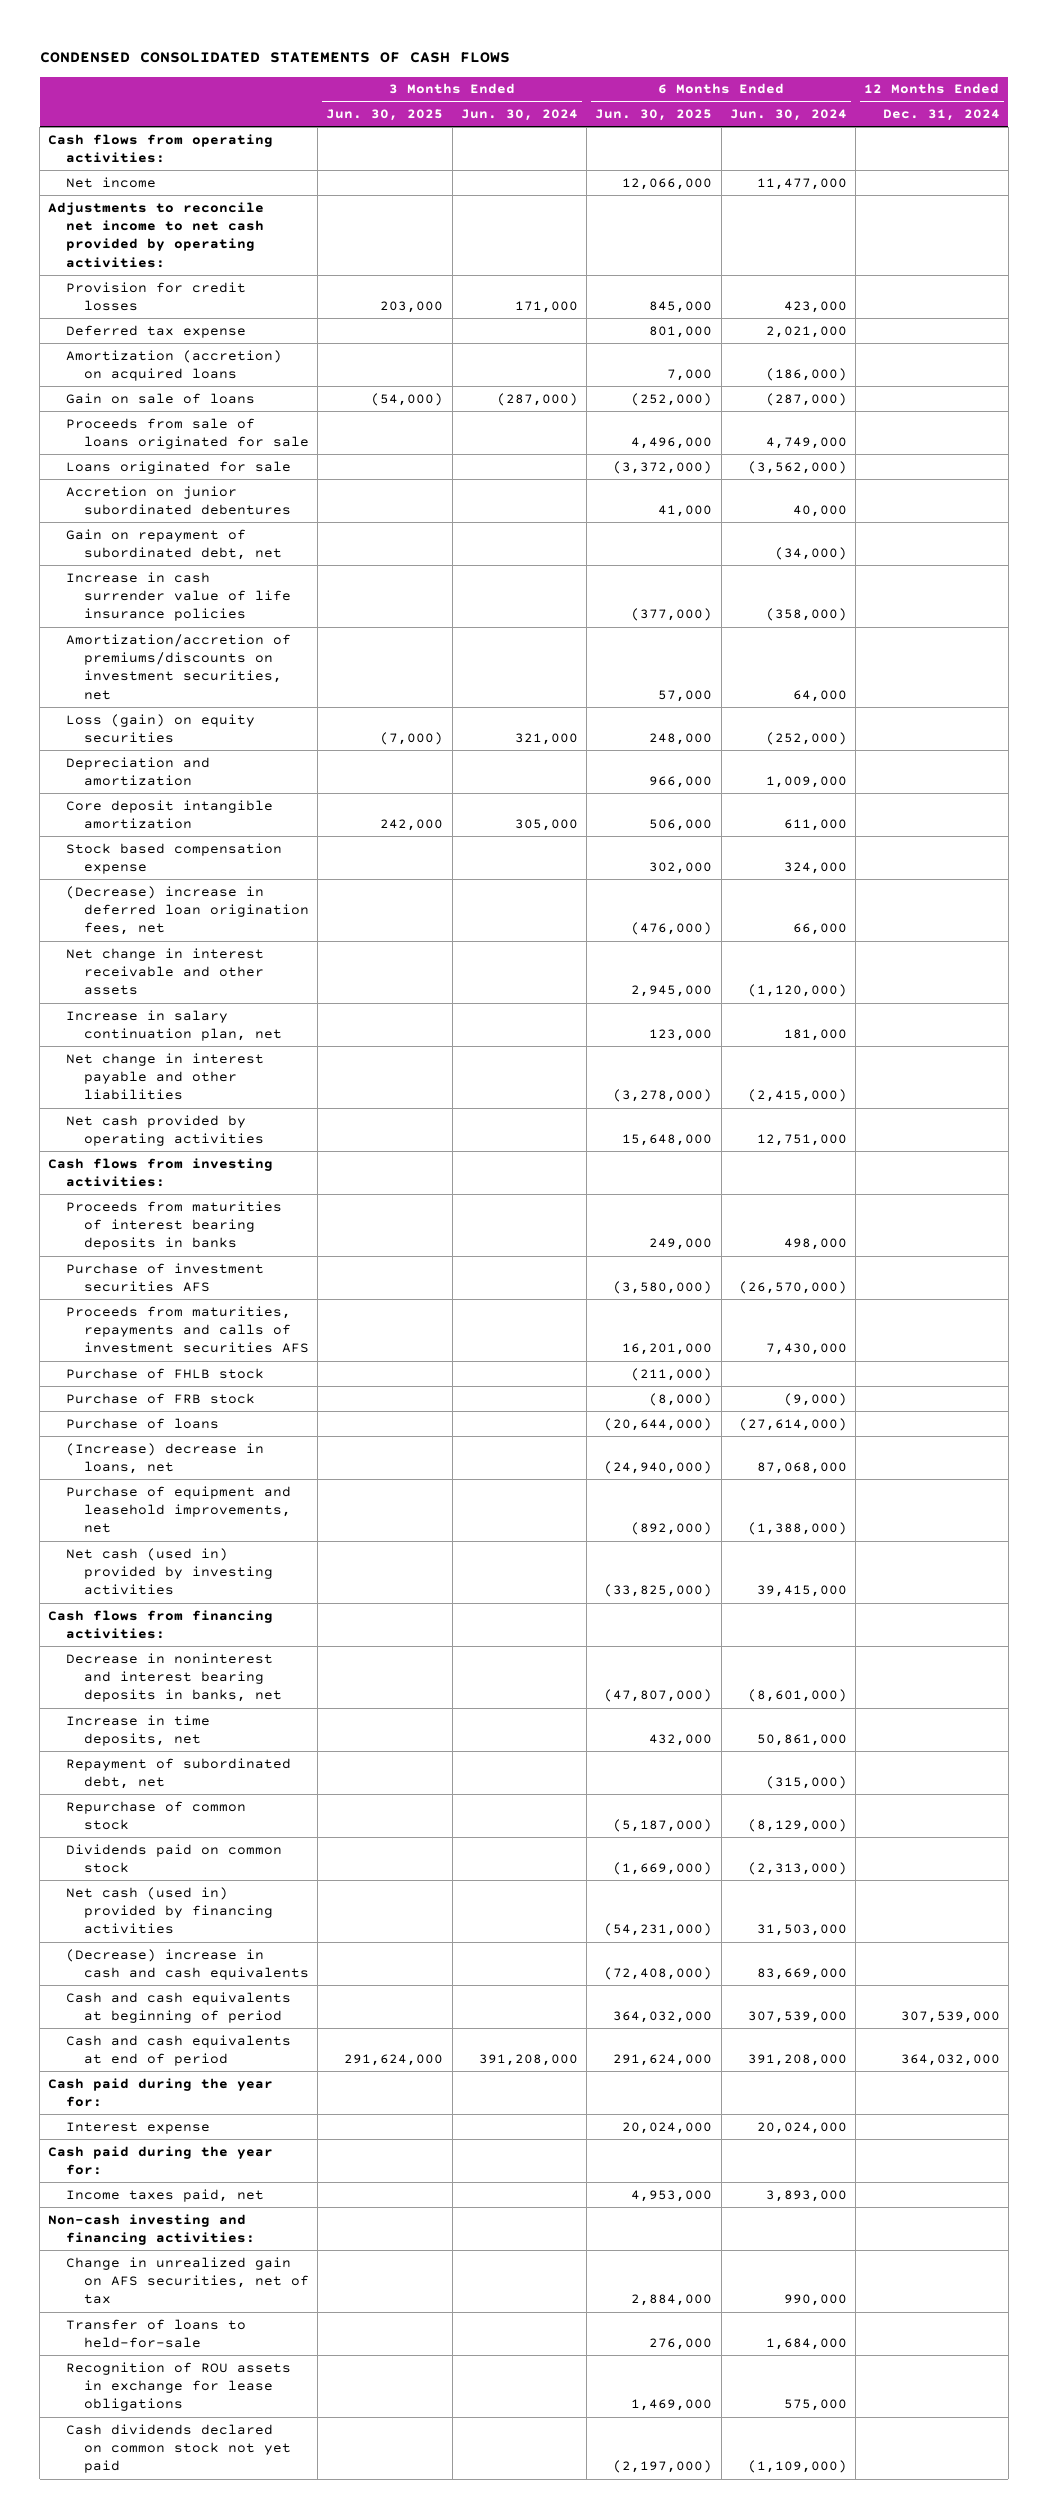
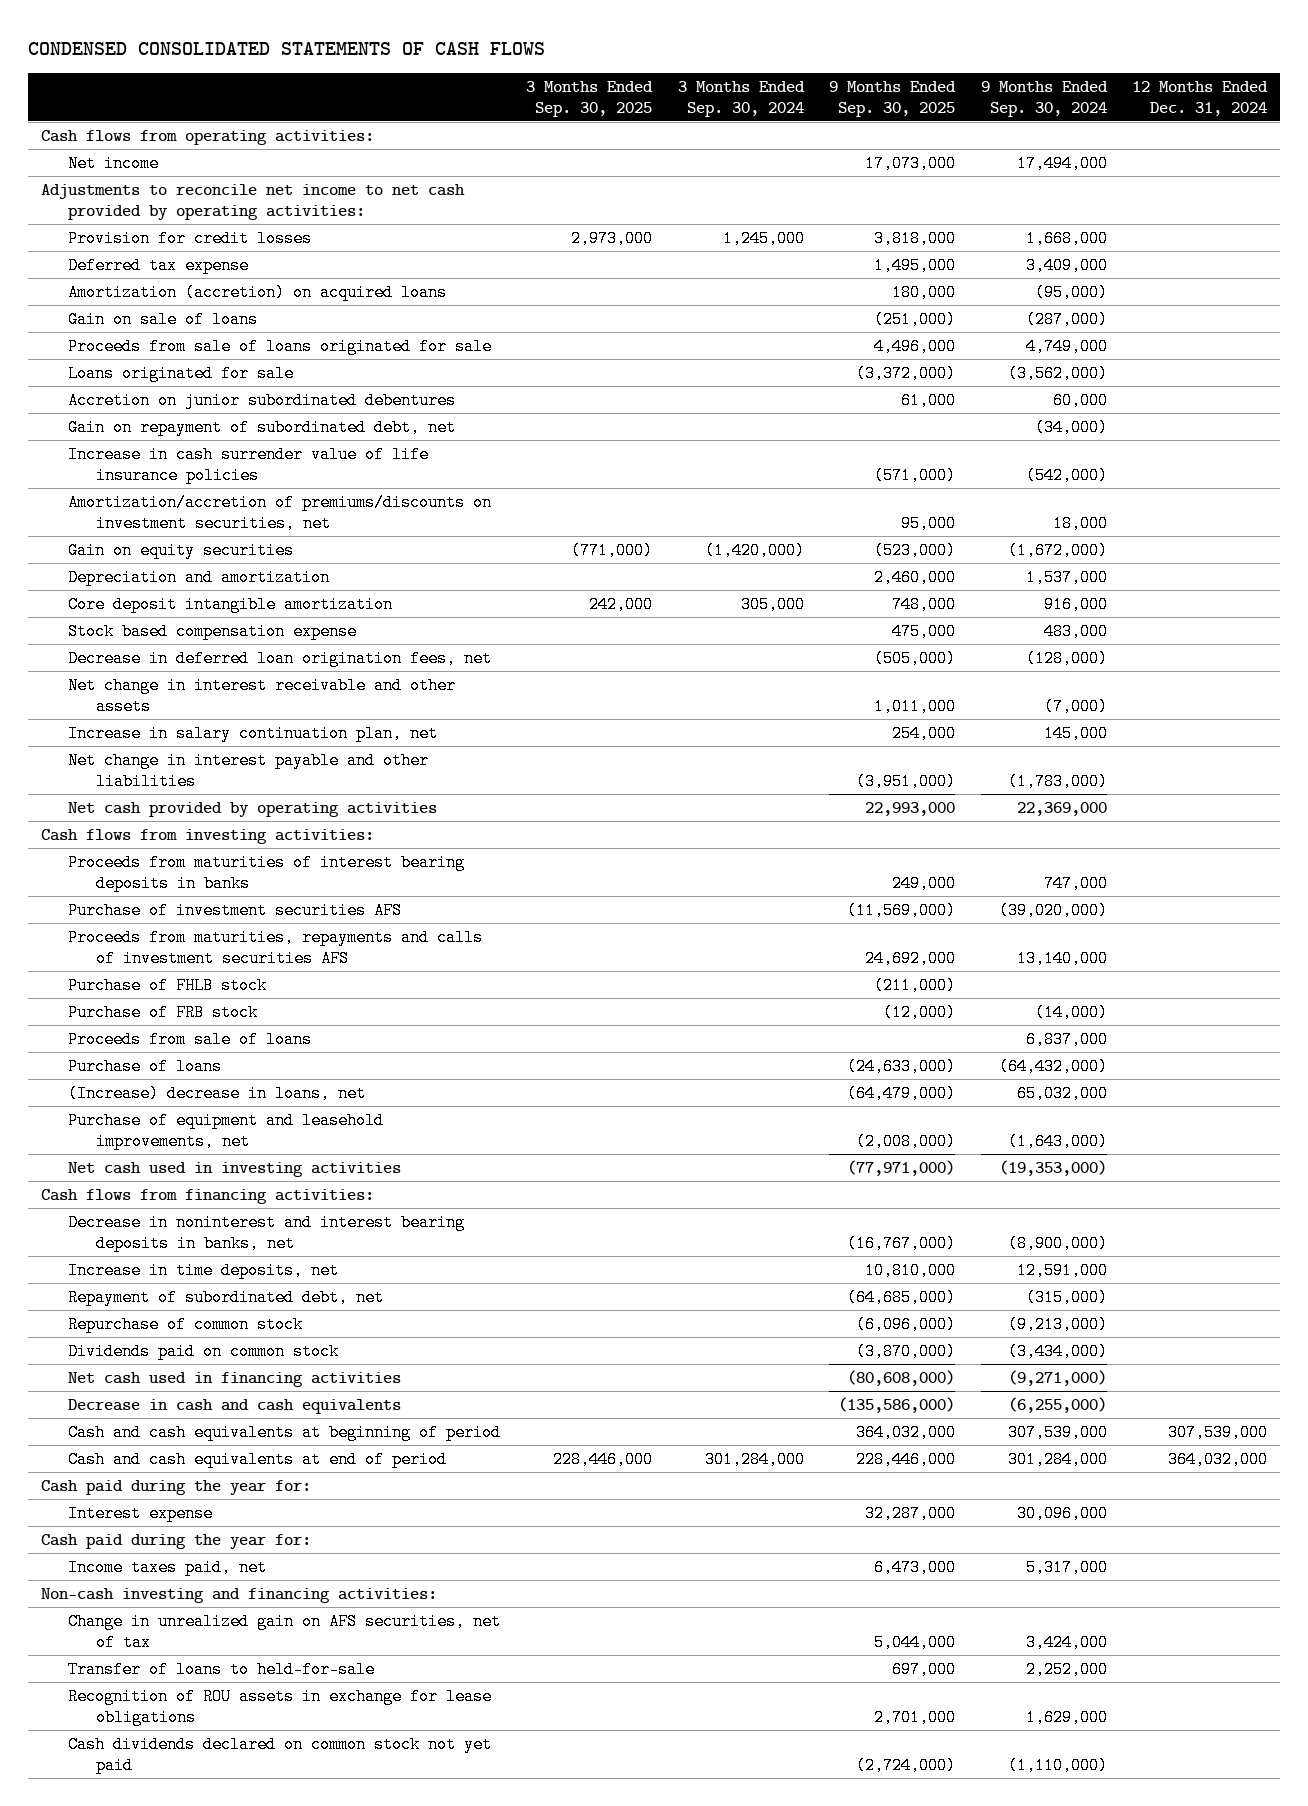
- | 3 Months Ended Jun. 30, 2025 | 3 Months Ended Jun. 30, 2024 | 6 Months Ended Jun. 30, 2025 | 6 Months Ended Jun. 30, 2024 | 12 Months Ended Dec. 31, 2024
+ | 3 Months Ended Sep. 30, 2025 | 3 Months Ended Sep. 30, 2024 | 9 Months Ended Sep. 30, 2025 | 9 Months Ended Sep. 30, 2024 | 12 Months Ended Dec. 31, 2024
- Loss (gain) on equity securities | (7,000) | 321,000 | 248,000 | (252,000) |
+ Gain on equity securities | (771,000) | (1,420,000) | (523,000) | (1,672,000) |
- (Decrease) increase in deferred loan origination fees, net | | | (476,000) | 66,000 |
+ Decrease in deferred loan origination fees, net | | | (505,000) | (128,000) |
+ Proceeds from sale of loans | | | | 6,837,000 |
- Net cash (used in) provided by investing activities | | | (33,825,000) | 39,415,000 |
+ Net cash used in investing activities | | | (77,971,000) | (19,353,000) |
- Net cash (used in) provided by financing activities | | | (54,231,000) | 31,503,000 |
- (Decrease) increase in cash and cash equivalents | | | (72,408,000) | 83,669,000 |
+ Net cash used in financing activities | | | (80,608,000) | (9,271,000) |
+ Decrease in cash and cash equivalents | | | (135,586,000) | (6,255,000) |

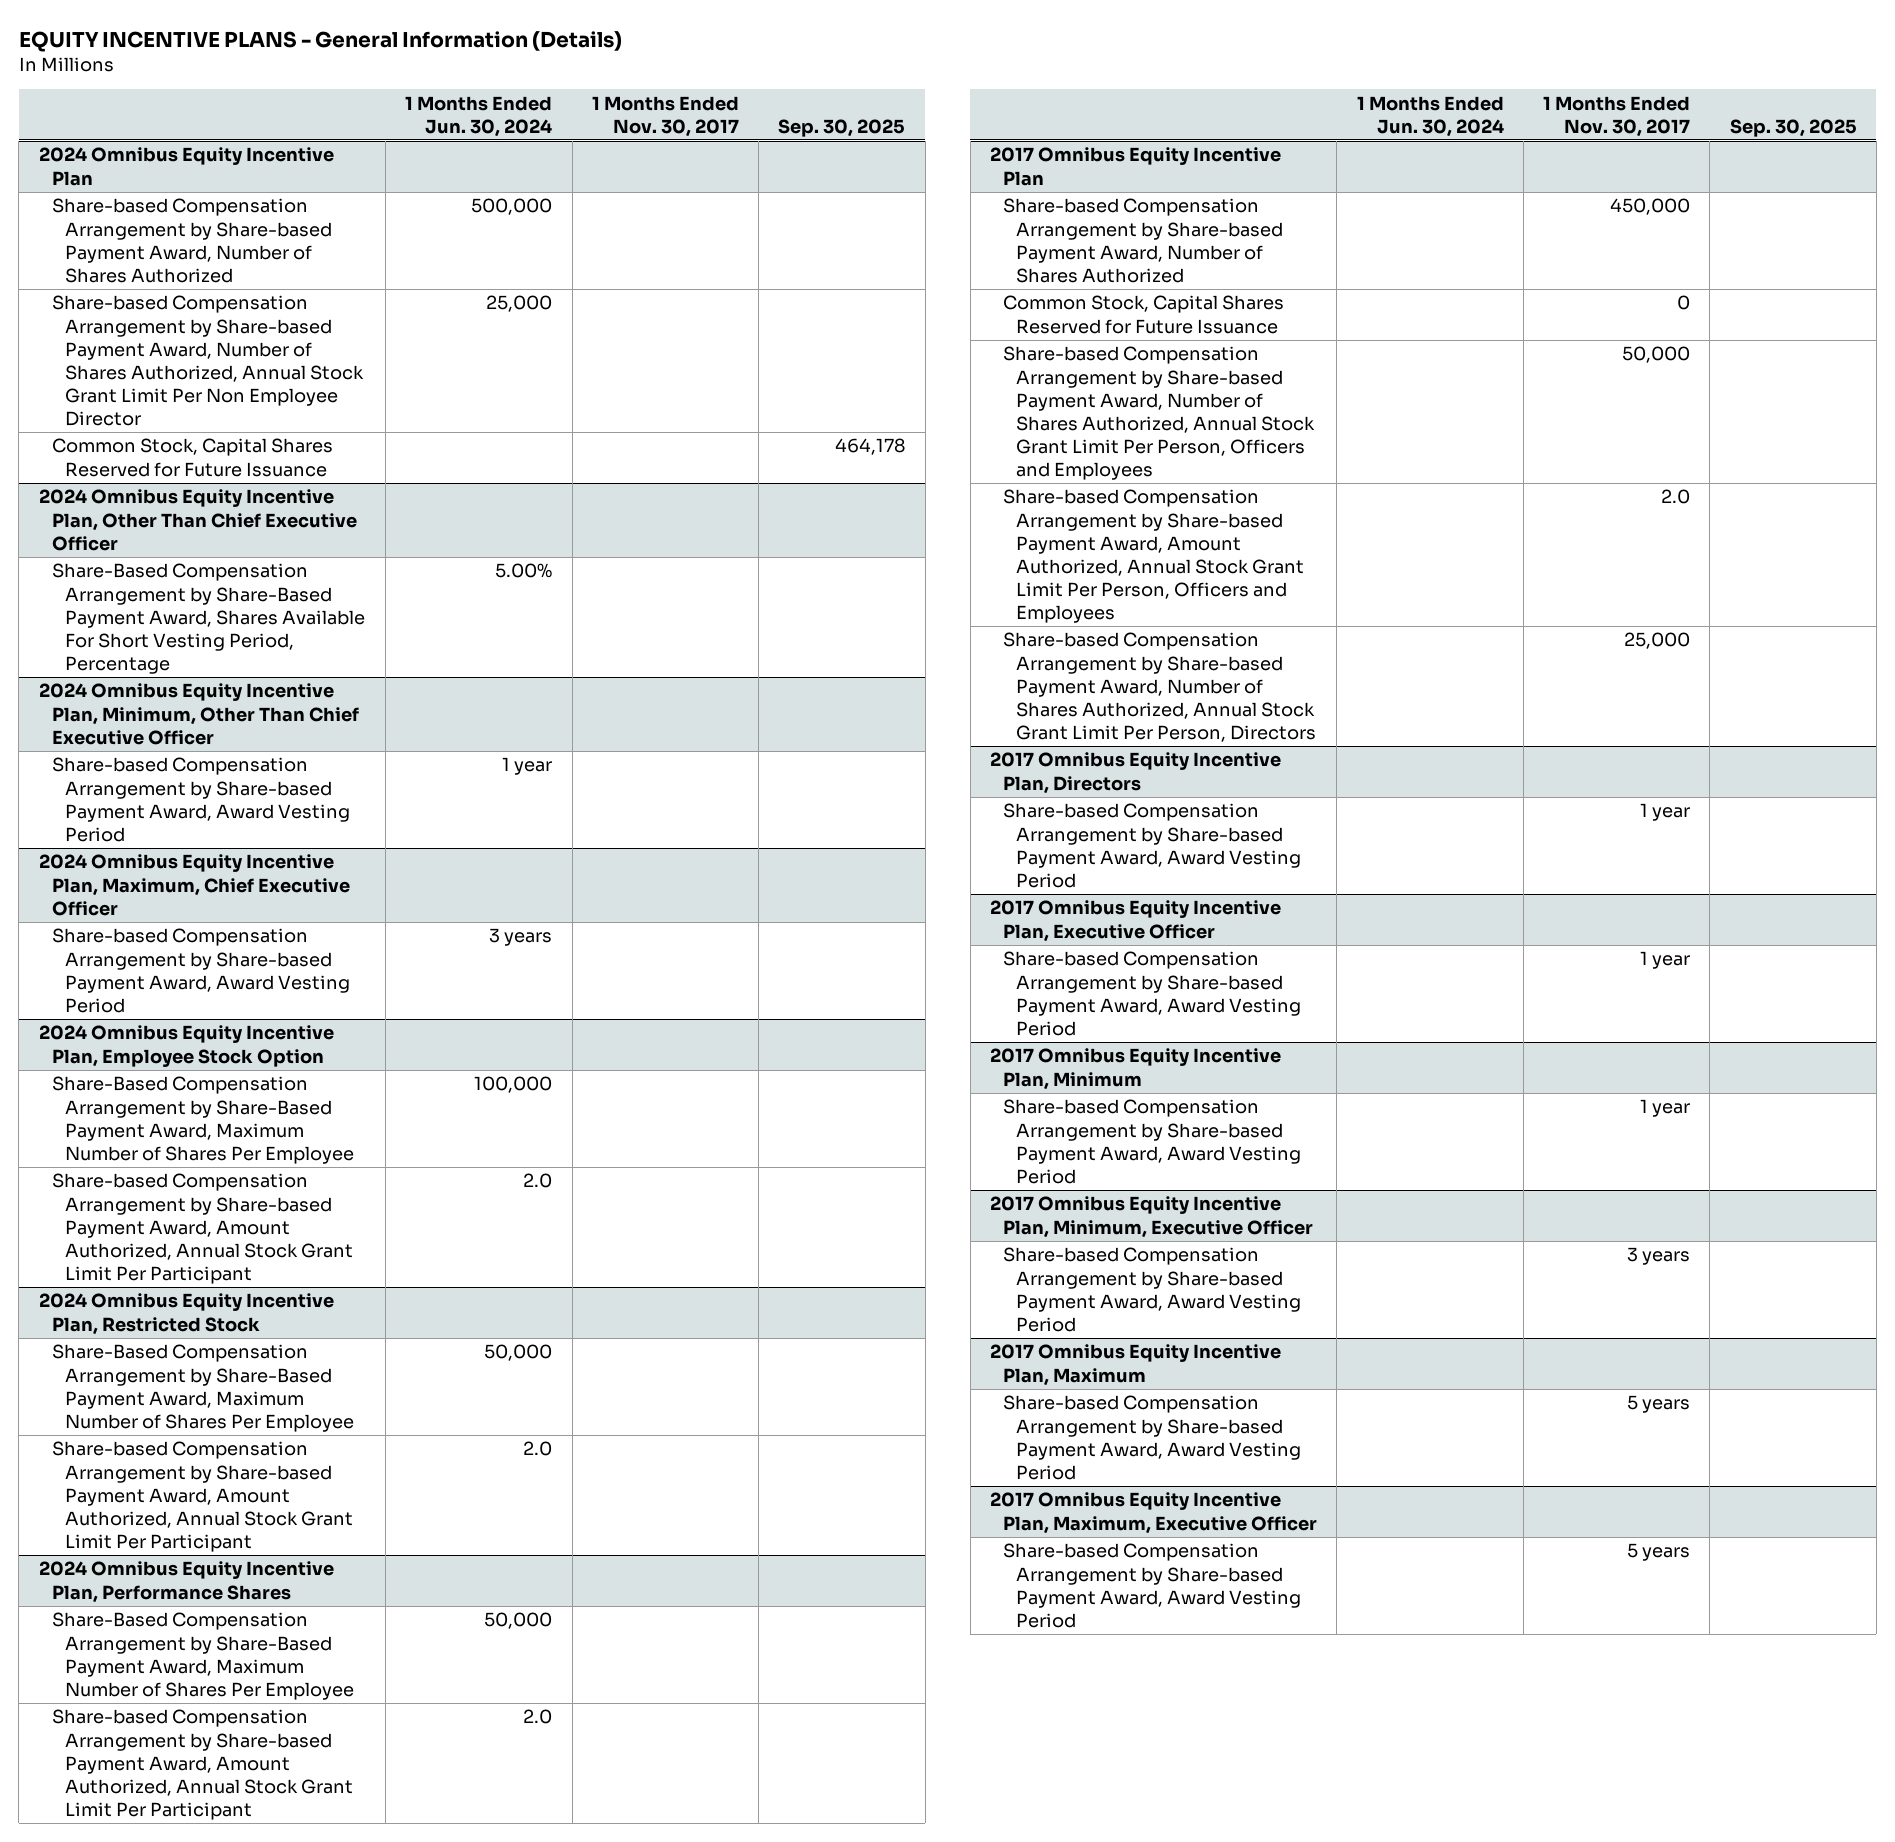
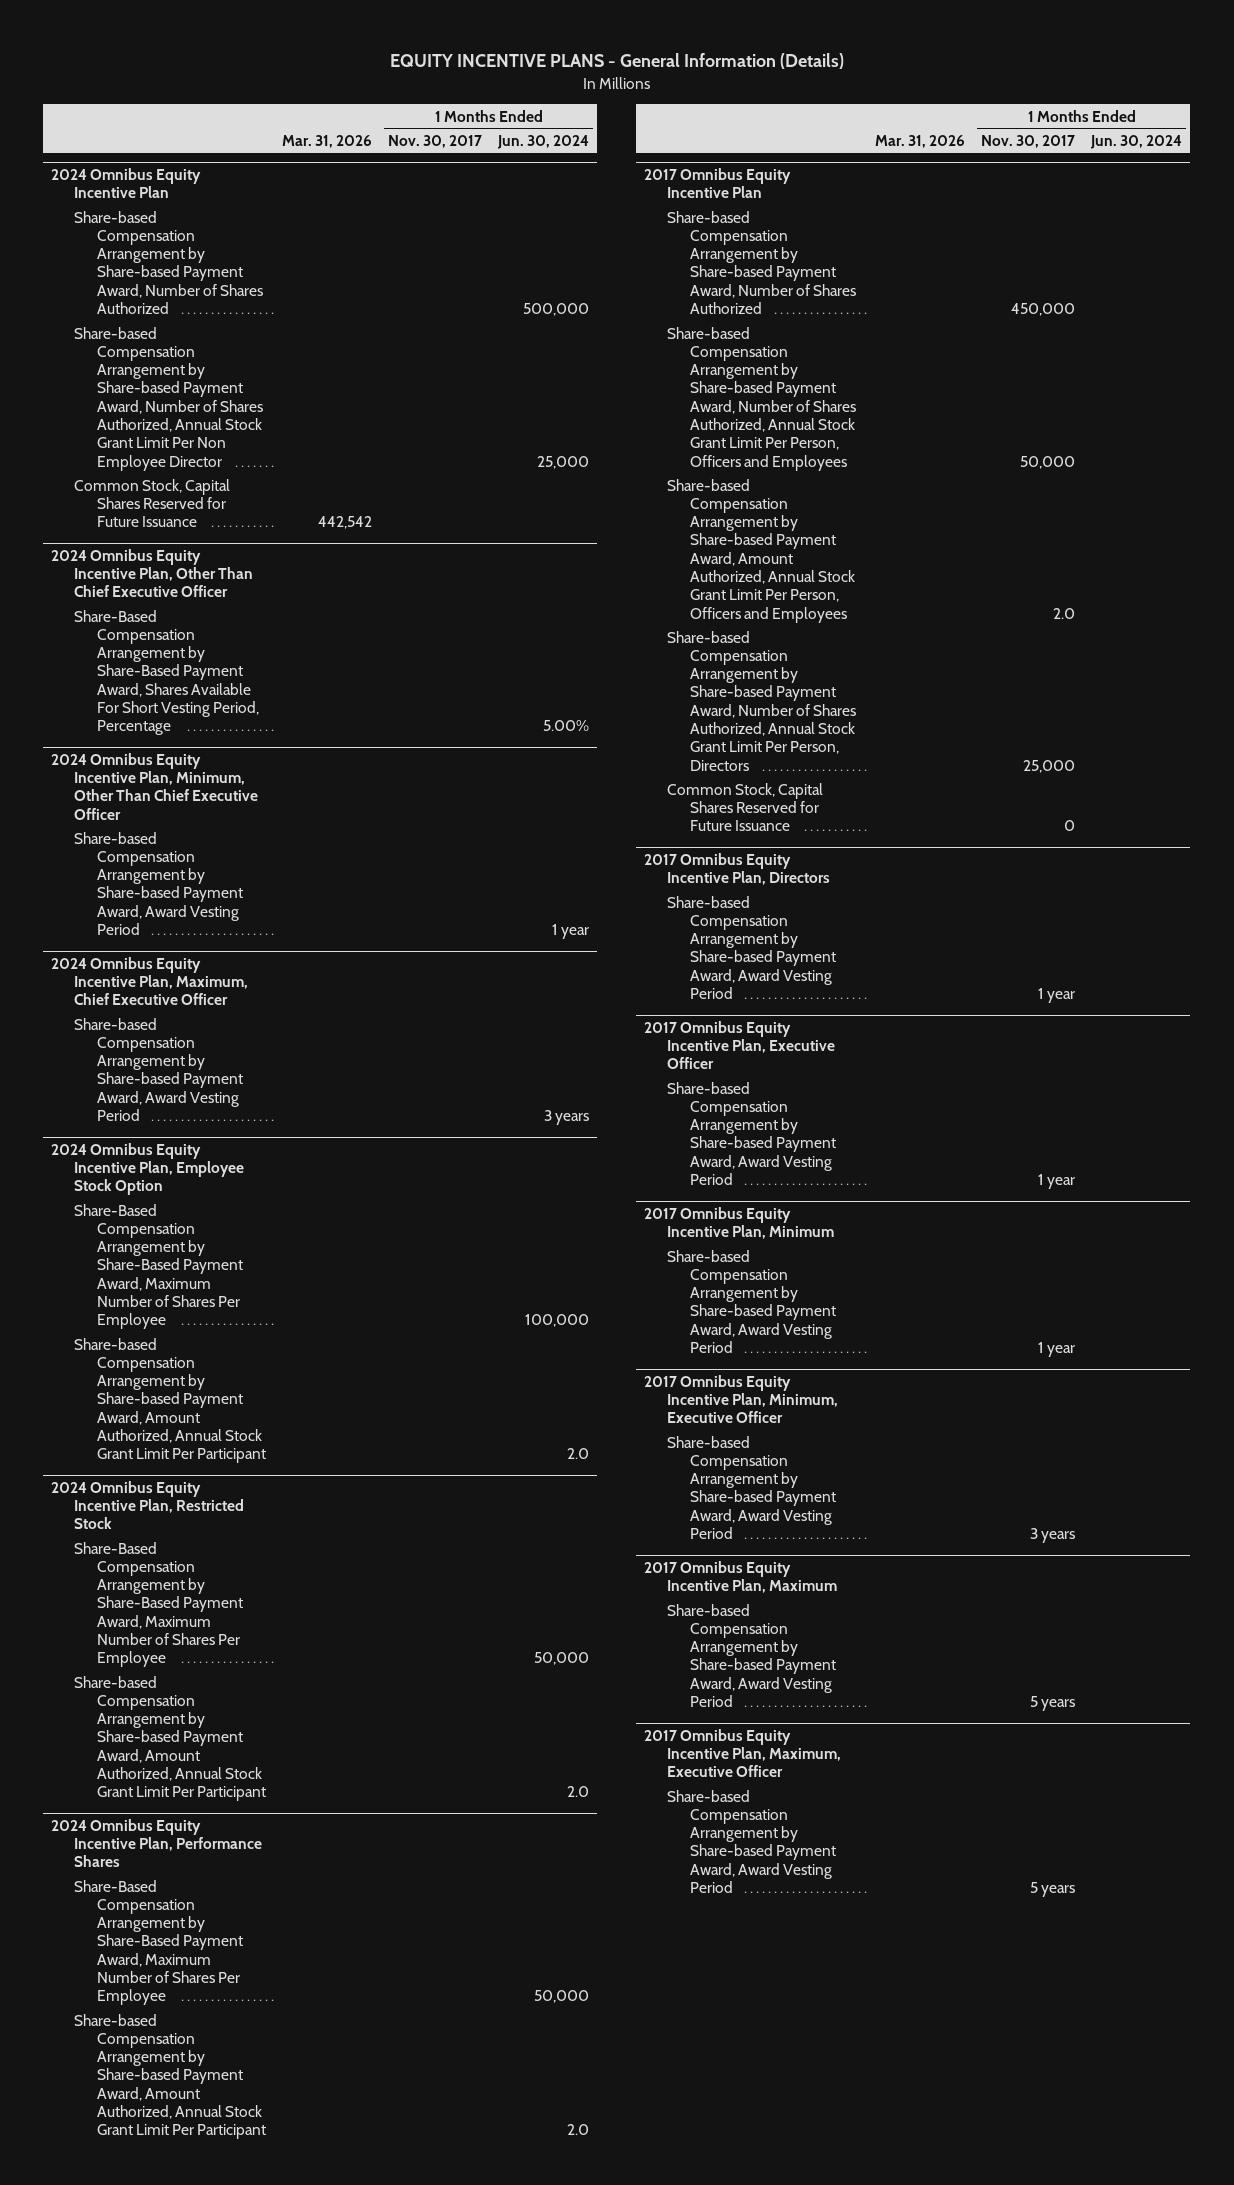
- | 1 Months Ended Jun. 30, 2024 | 1 Months Ended Nov. 30, 2017 | Sep. 30, 2025
+ | Mar. 31, 2026 | 1 Months Ended Nov. 30, 2017 | 1 Months Ended Jun. 30, 2024
@ 2017 Omnibus Equity Incentive Plan
moved down: Common Stock, Capital Shares Reserved for Future Issuance | | 0 |

